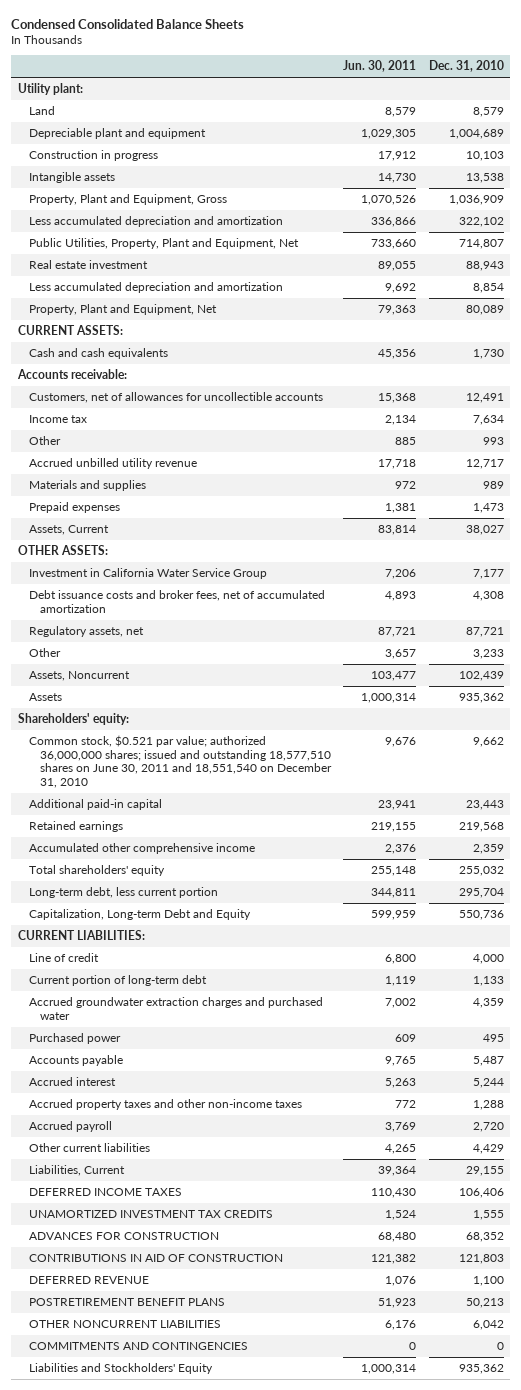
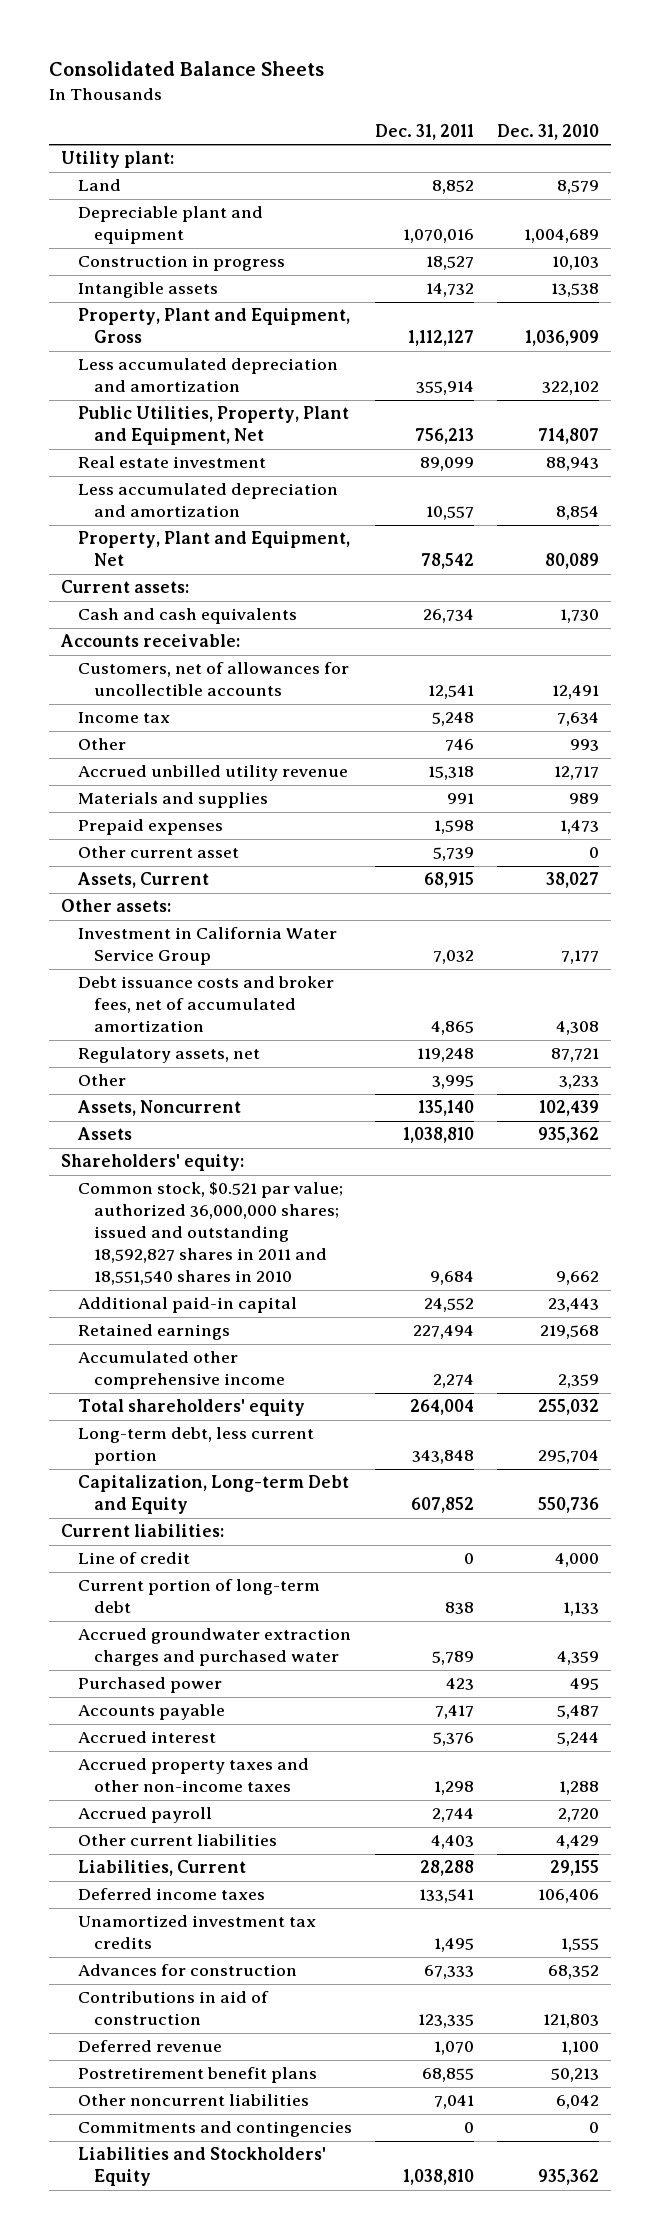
- Condensed Consolidated Balance Sheets
+ Consolidated Balance Sheets
- | Jun. 30, 2011 | Dec. 31, 2010
+ | Dec. 31, 2011 | Dec. 31, 2010
- CURRENT ASSETS:
+ Current assets:
+ Other current asset | 5,739 | 0
- OTHER ASSETS:
+ Other assets:
- Common stock, $0.521 par value; authorized 36,000,000 shares; issued and outstanding 18,577,510 shares on June 30, 2011 and 18,551,540 on December 31, 2010 | 9,676 | 9,662
+ Common stock, $0.521 par value; authorized 36,000,000 shares; issued and outstanding 18,592,827 shares in 2011 and 18,551,540 shares in 2010 | 9,684 | 9,662
- CURRENT LIABILITIES:
+ Current liabilities:
- DEFERRED INCOME TAXES | 110,430 | 106,406
- UNAMORTIZED INVESTMENT TAX CREDITS | 1,524 | 1,555
- ADVANCES FOR CONSTRUCTION | 68,480 | 68,352
- CONTRIBUTIONS IN AID OF CONSTRUCTION | 121,382 | 121,803
- DEFERRED REVENUE | 1,076 | 1,100
- POSTRETIREMENT BENEFIT PLANS | 51,923 | 50,213
- OTHER NONCURRENT LIABILITIES | 6,176 | 6,042
- COMMITMENTS AND CONTINGENCIES | 0 | 0
+ Deferred income taxes | 133,541 | 106,406
+ Unamortized investment tax credits | 1,495 | 1,555
+ Advances for construction | 67,333 | 68,352
+ Contributions in aid of construction | 123,335 | 121,803
+ Deferred revenue | 1,070 | 1,100
+ Postretirement benefit plans | 68,855 | 50,213
+ Other noncurrent liabilities | 7,041 | 6,042
+ Commitments and contingencies | 0 | 0

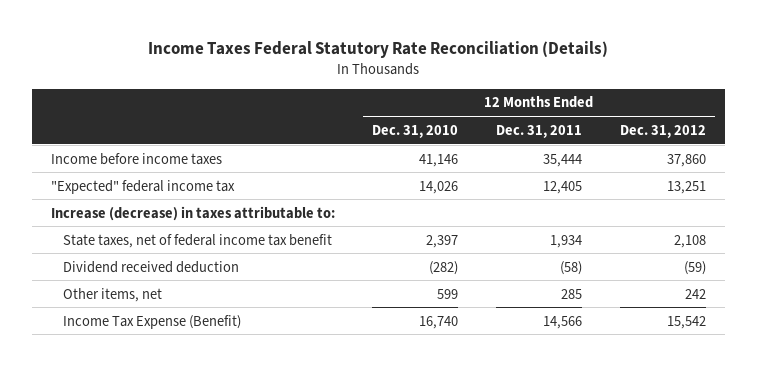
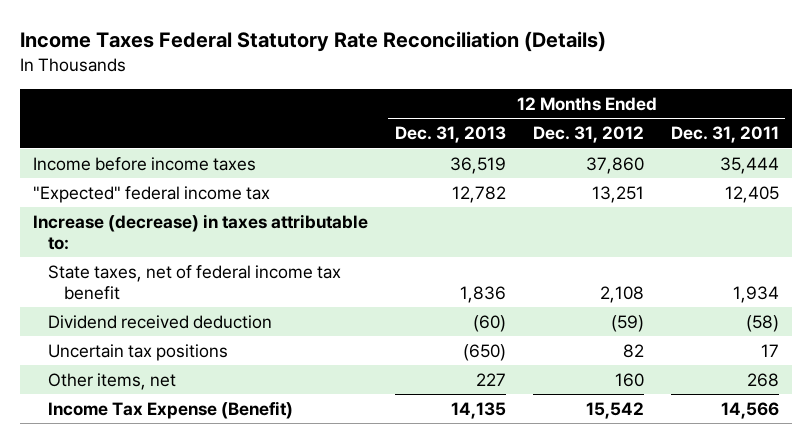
- | 12 Months Ended Dec. 31, 2010 | 12 Months Ended Dec. 31, 2011 | 12 Months Ended Dec. 31, 2012
+ | 12 Months Ended Dec. 31, 2013 | 12 Months Ended Dec. 31, 2012 | 12 Months Ended Dec. 31, 2011
- Other items, net | 599 | 285 | 242
+ Uncertain tax positions | (650) | 82 | 17
+ Other items, net | 227 | 160 | 268

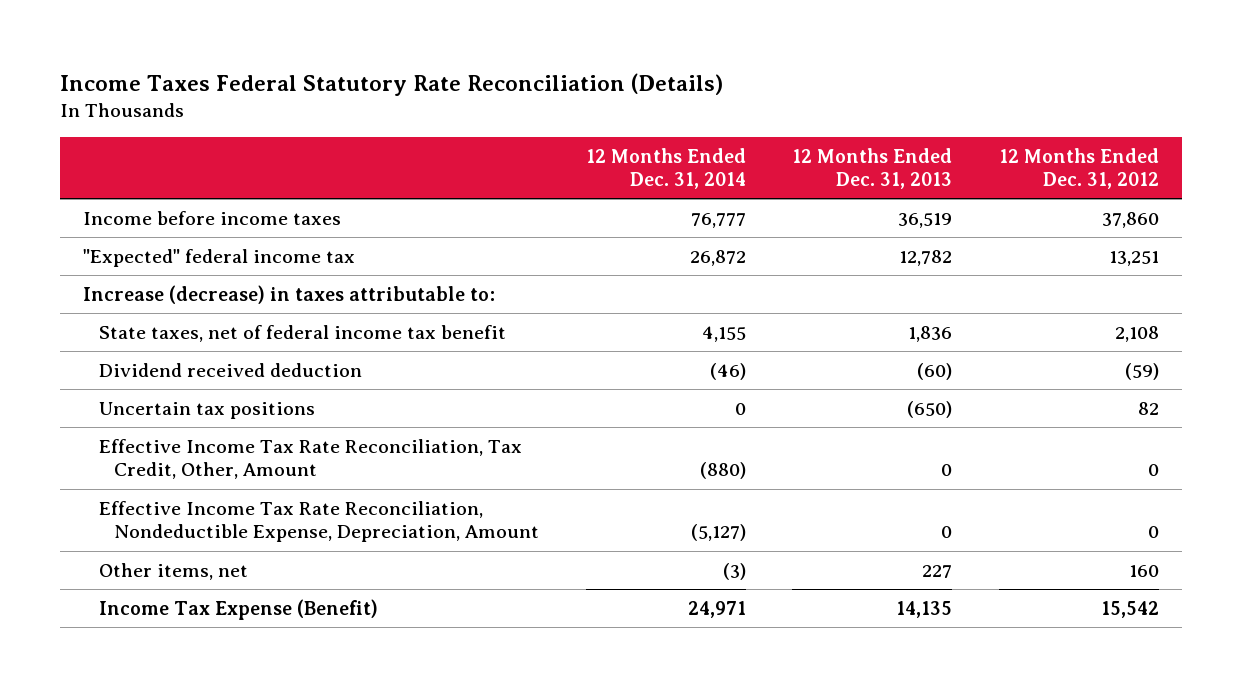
- | 12 Months Ended Dec. 31, 2013 | 12 Months Ended Dec. 31, 2012 | 12 Months Ended Dec. 31, 2011
+ | 12 Months Ended Dec. 31, 2014 | 12 Months Ended Dec. 31, 2013 | 12 Months Ended Dec. 31, 2012
+ Effective Income Tax Rate Reconciliation, Tax Credit, Other, Amount | (880) | 0 | 0
+ Effective Income Tax Rate Reconciliation, Nondeductible Expense, Depreciation, Amount | (5,127) | 0 | 0

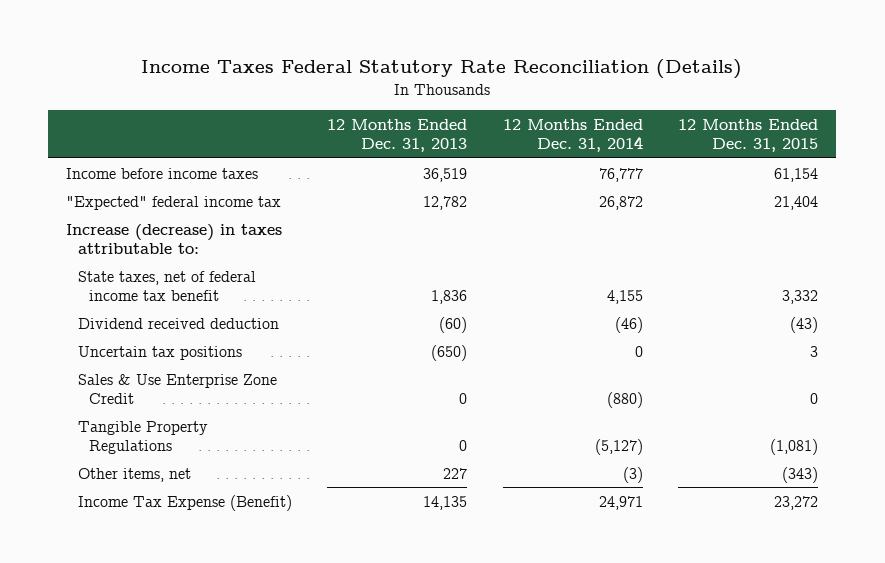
- | 12 Months Ended Dec. 31, 2014 | 12 Months Ended Dec. 31, 2013 | 12 Months Ended Dec. 31, 2012
+ | 12 Months Ended Dec. 31, 2013 | 12 Months Ended Dec. 31, 2014 | 12 Months Ended Dec. 31, 2015
- Effective Income Tax Rate Reconciliation, Tax Credit, Other, Amount | (880) | 0 | 0
- Effective Income Tax Rate Reconciliation, Nondeductible Expense, Depreciation, Amount | (5,127) | 0 | 0
+ Sales & Use Enterprise Zone Credit | 0 | (880) | 0
+ Tangible Property Regulations | 0 | (5,127) | (1,081)

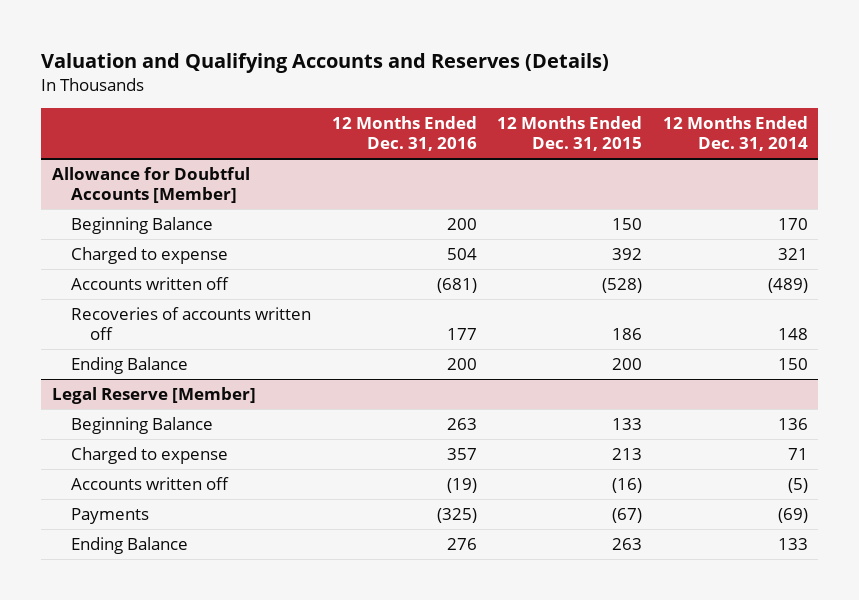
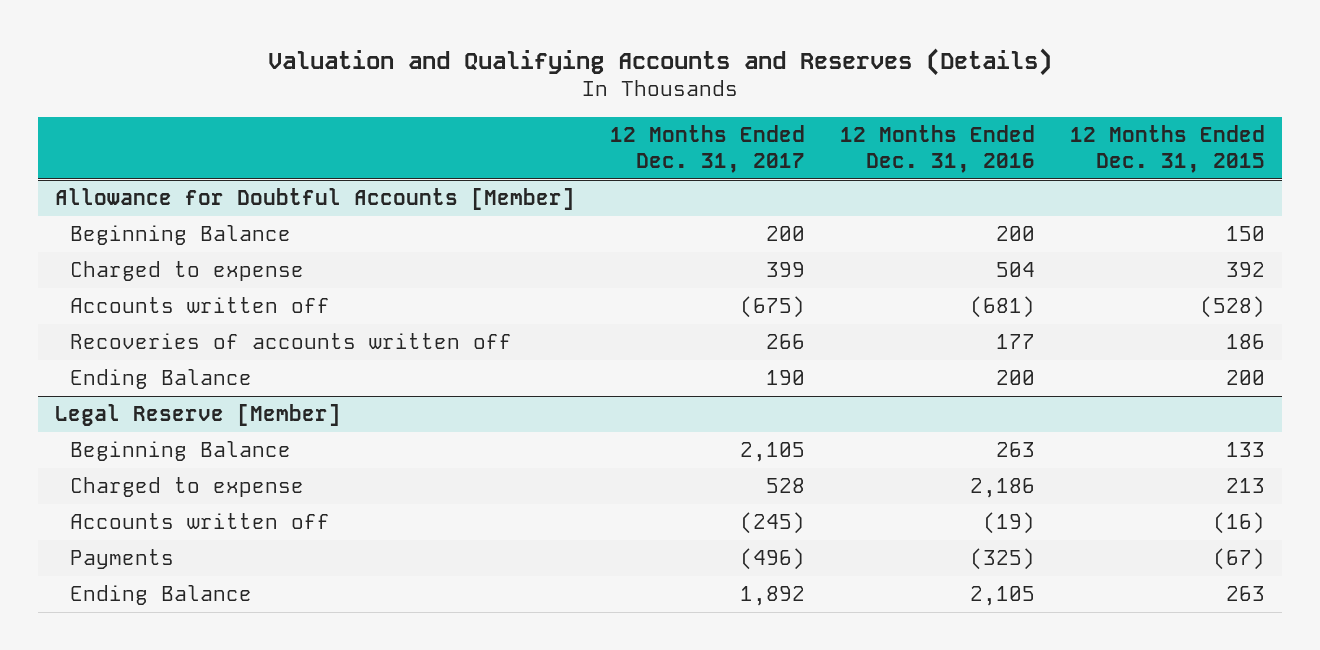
- | 12 Months Ended Dec. 31, 2016 | 12 Months Ended Dec. 31, 2015 | 12 Months Ended Dec. 31, 2014
+ | 12 Months Ended Dec. 31, 2017 | 12 Months Ended Dec. 31, 2016 | 12 Months Ended Dec. 31, 2015
@ Legal Reserve [Member]
- Charged to expense | 357 | 213 | 71
+ Charged to expense | 528 | 2,186 | 213
- Ending Balance | 276 | 263 | 133
+ Ending Balance | 1,892 | 2,105 | 263

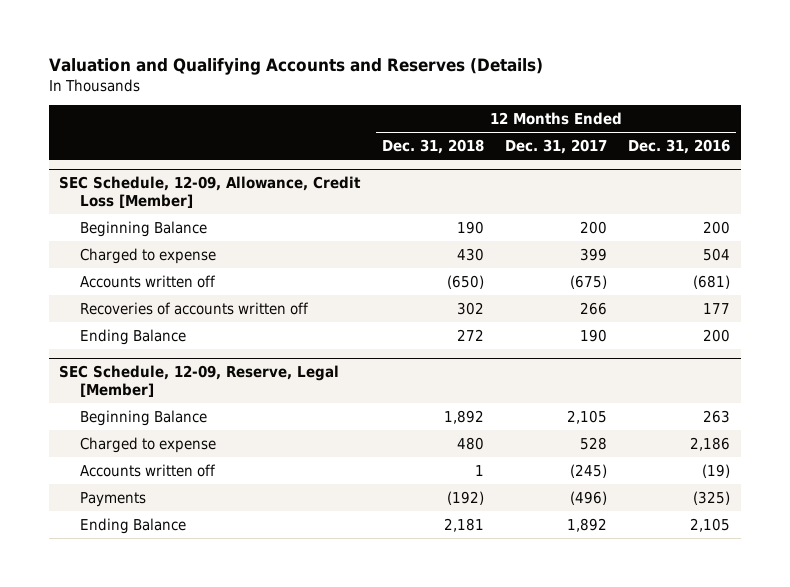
- | 12 Months Ended Dec. 31, 2017 | 12 Months Ended Dec. 31, 2016 | 12 Months Ended Dec. 31, 2015
+ | 12 Months Ended Dec. 31, 2018 | 12 Months Ended Dec. 31, 2017 | 12 Months Ended Dec. 31, 2016
- Allowance for Doubtful Accounts [Member]
+ SEC Schedule, 12-09, Allowance, Credit Loss [Member]
- Legal Reserve [Member]
+ SEC Schedule, 12-09, Reserve, Legal [Member]

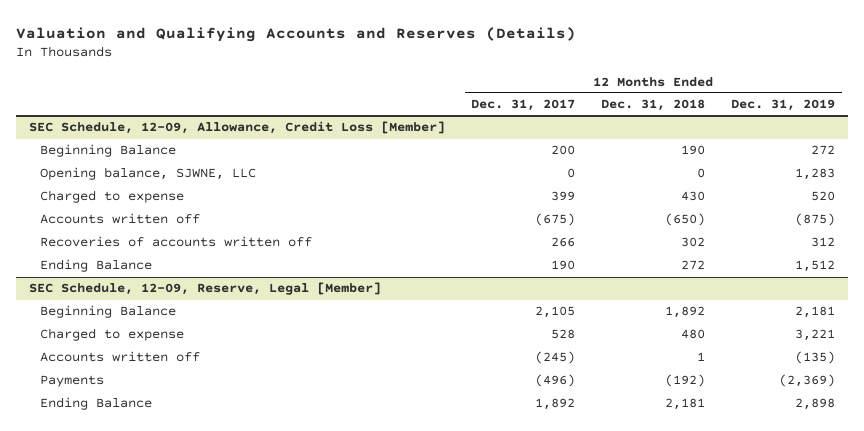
- | 12 Months Ended Dec. 31, 2018 | 12 Months Ended Dec. 31, 2017 | 12 Months Ended Dec. 31, 2016
+ | 12 Months Ended Dec. 31, 2017 | 12 Months Ended Dec. 31, 2018 | 12 Months Ended Dec. 31, 2019
@ SEC Schedule, 12-09, Allowance, Credit Loss [Member]
+ Opening balance, SJWNE, LLC | 0 | 0 | 1,283

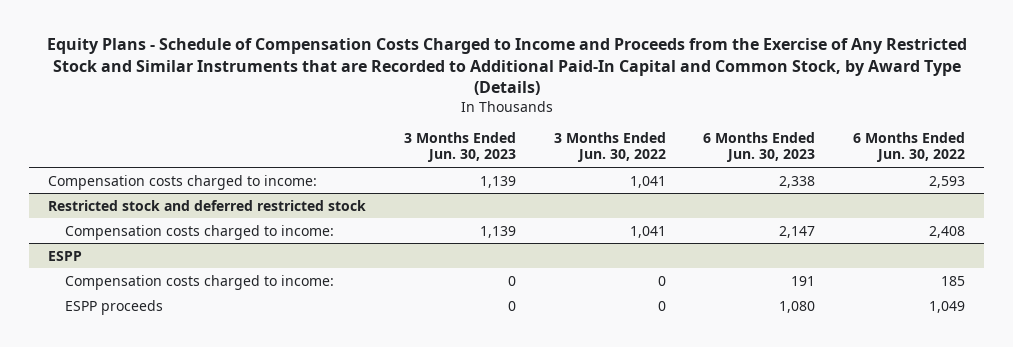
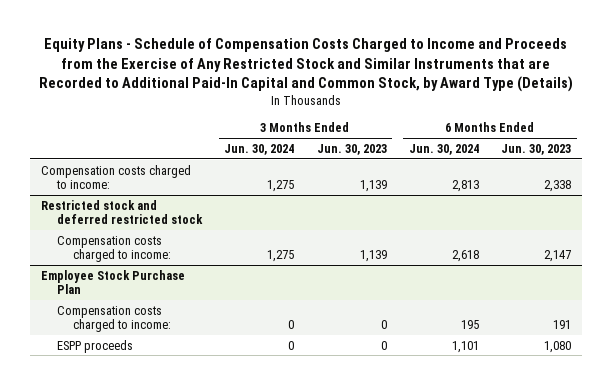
- | 3 Months Ended Jun. 30, 2023 | 3 Months Ended Jun. 30, 2022 | 6 Months Ended Jun. 30, 2023 | 6 Months Ended Jun. 30, 2022
+ | 3 Months Ended Jun. 30, 2024 | 3 Months Ended Jun. 30, 2023 | 6 Months Ended Jun. 30, 2024 | 6 Months Ended Jun. 30, 2023
- ESPP
+ Employee Stock Purchase Plan

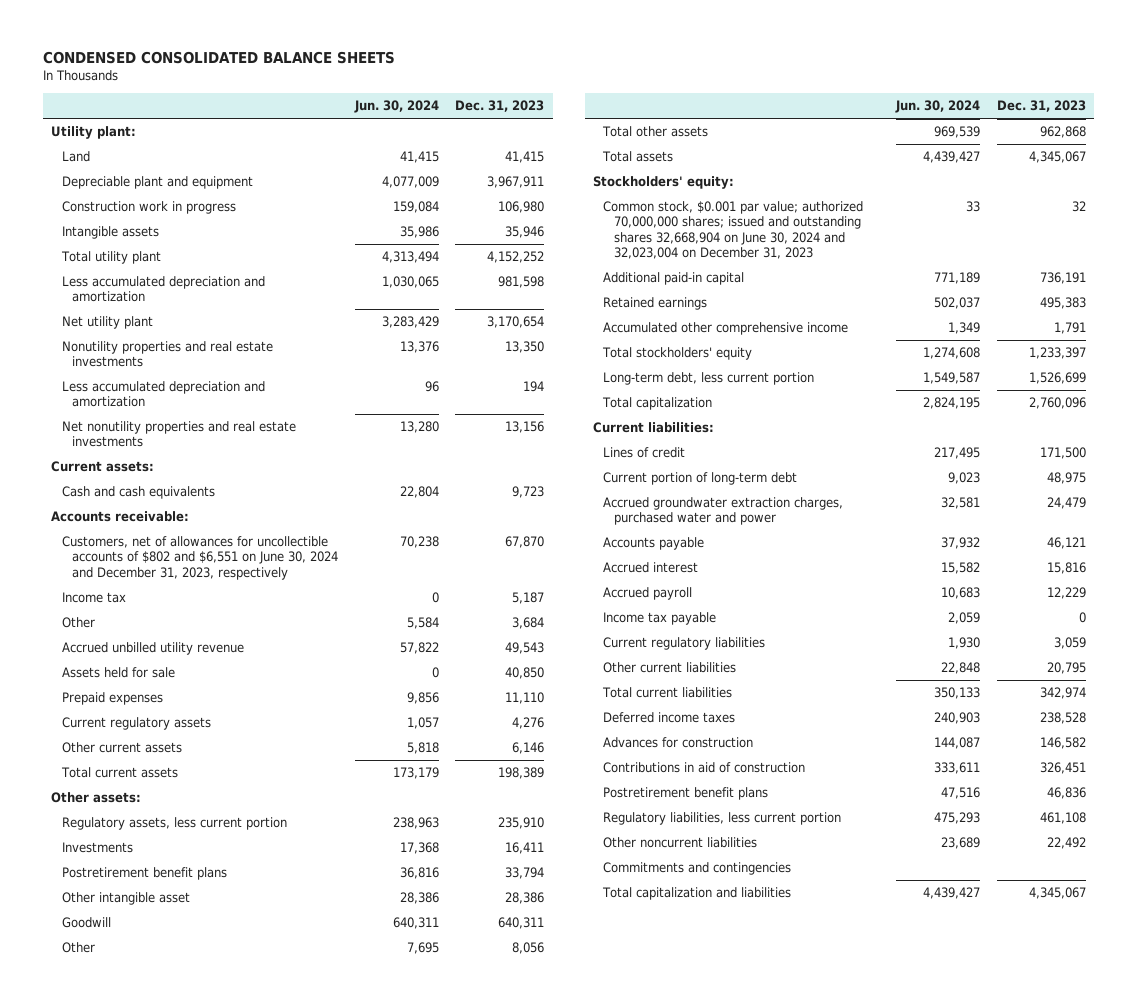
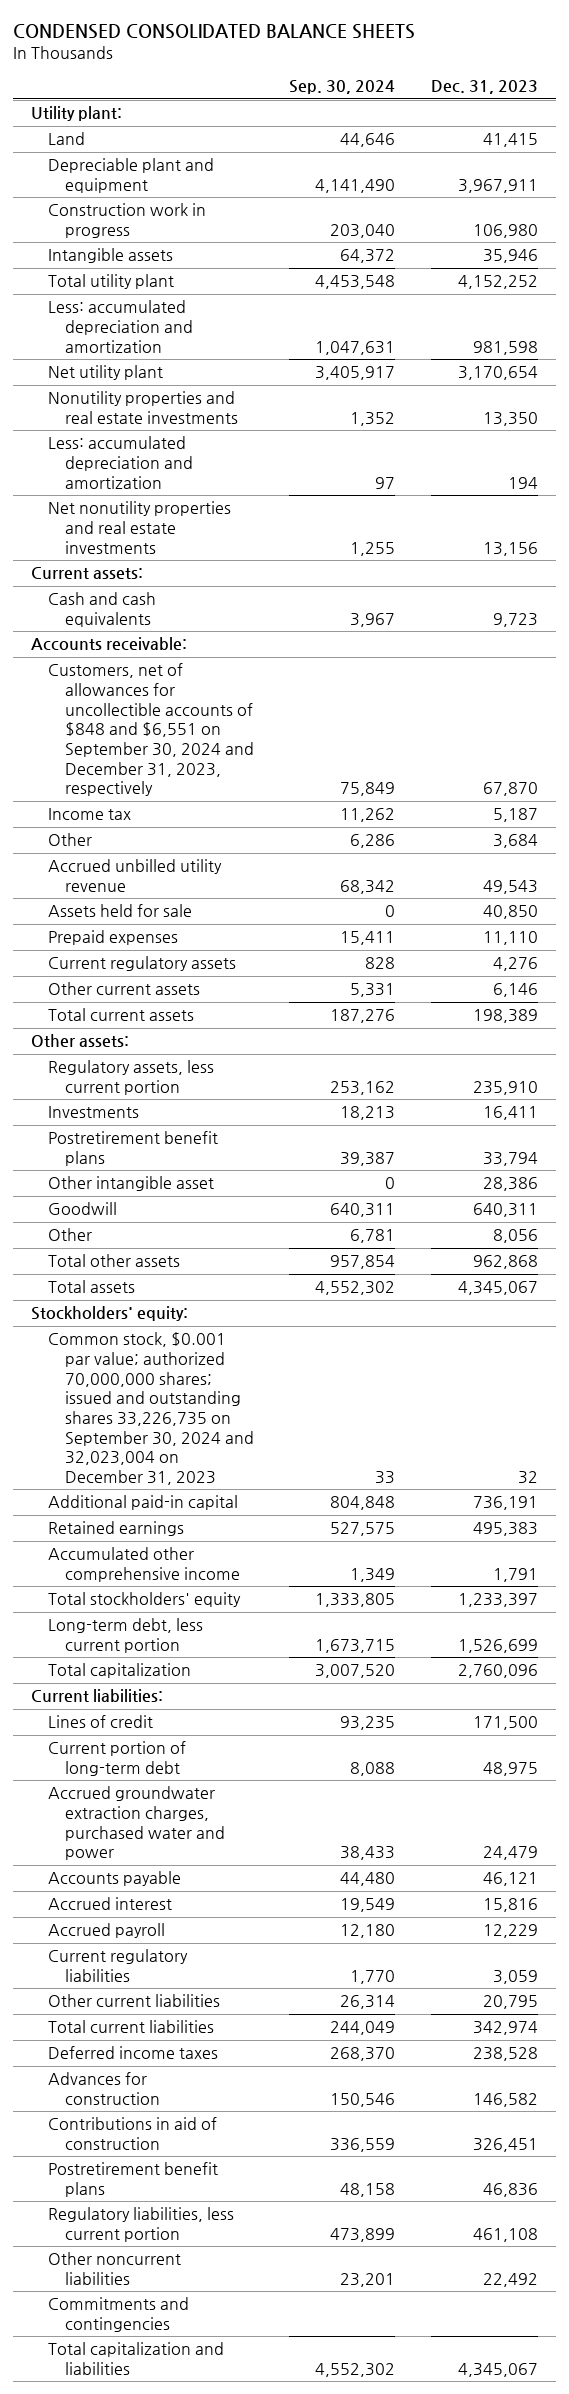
- | Jun. 30, 2024 | Dec. 31, 2023
+ | Sep. 30, 2024 | Dec. 31, 2023
- Less accumulated depreciation and amortization | 1,030,065 | 981,598
+ Less: accumulated depreciation and amortization | 1,047,631 | 981,598
- Less accumulated depreciation and amortization | 96 | 194
+ Less: accumulated depreciation and amortization | 97 | 194
- Customers, net of allowances for uncollectible accounts of $802 and $6,551 on June 30, 2024 and December 31, 2023, respectively | 70,238 | 67,870
+ Customers, net of allowances for uncollectible accounts of $848 and $6,551 on September 30, 2024 and December 31, 2023, respectively | 75,849 | 67,870
- Common stock, $0.001 par value; authorized 70,000,000 shares; issued and outstanding shares 32,668,904 on June 30, 2024 and 32,023,004 on December 31, 2023 | 33 | 32
+ Common stock, $0.001 par value; authorized 70,000,000 shares; issued and outstanding shares 33,226,735 on September 30, 2024 and 32,023,004 on December 31, 2023 | 33 | 32
- Income tax payable | 2,059 | 0

